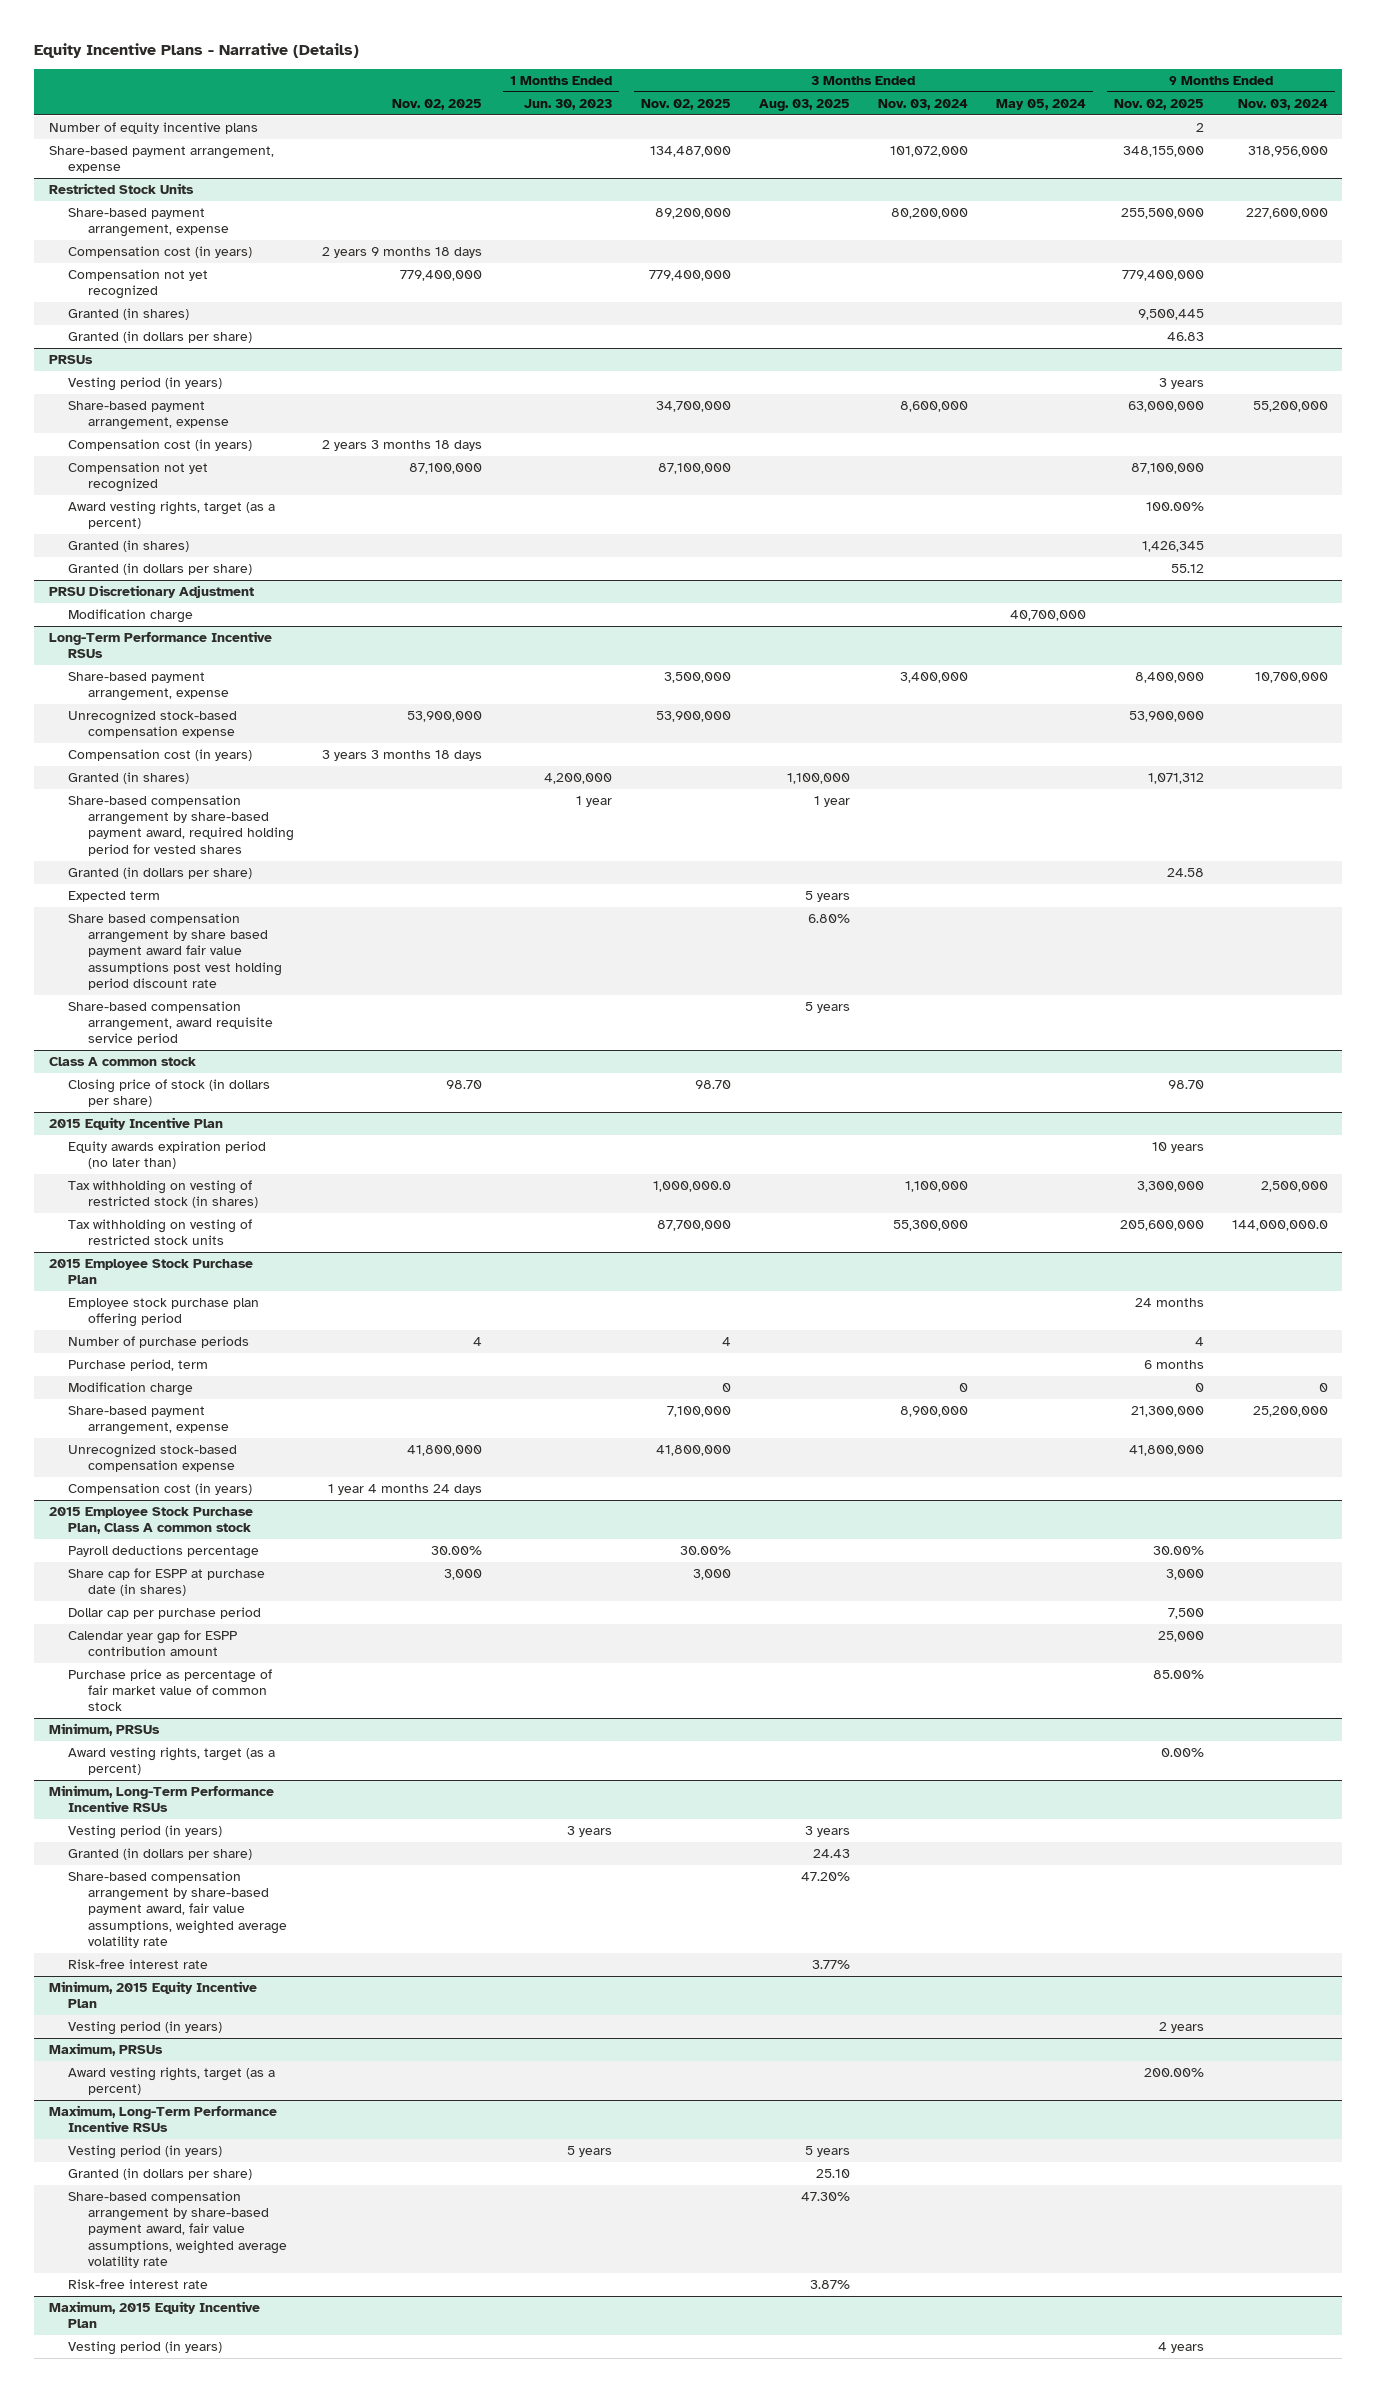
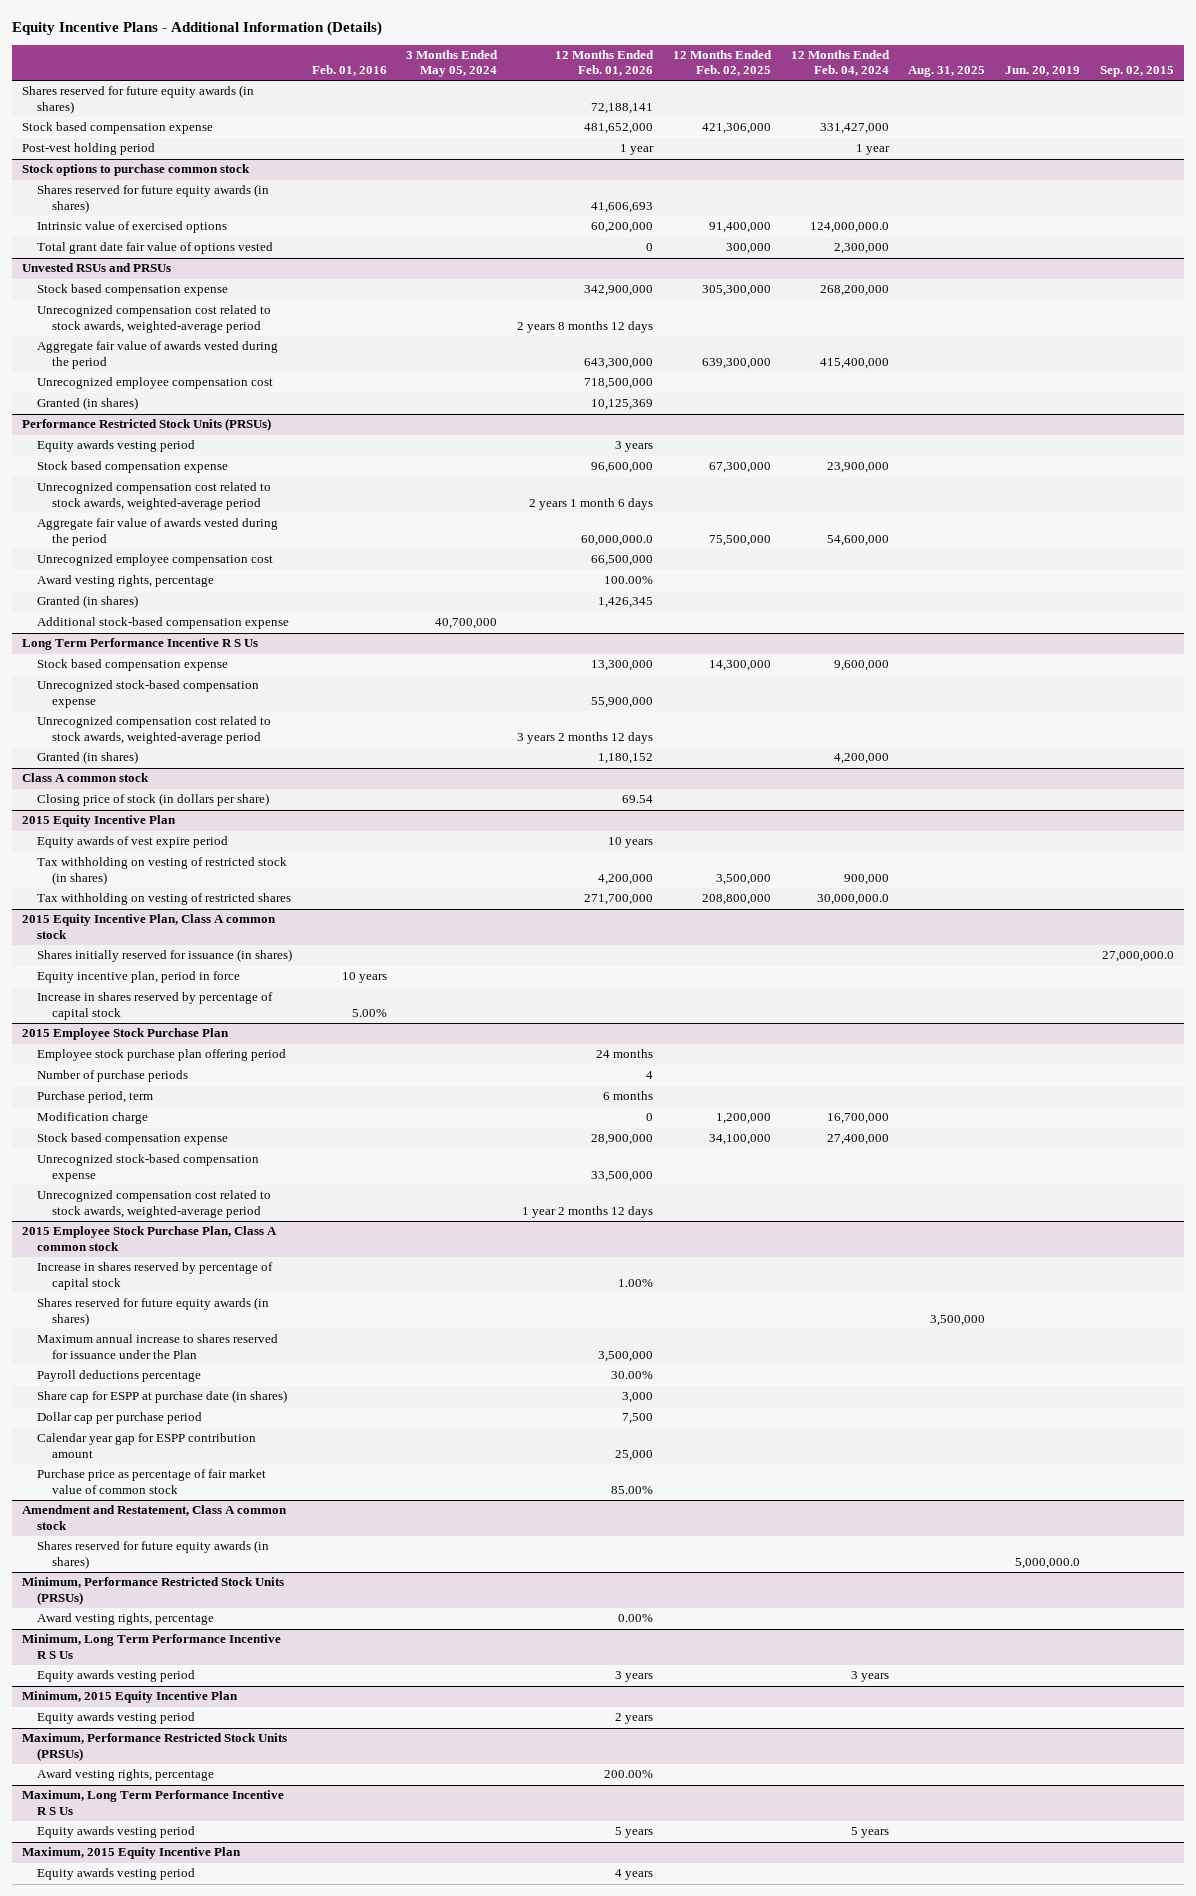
- Equity Incentive Plans - Narrative (Details)
+ Equity Incentive Plans - Additional Information (Details)
- | Nov. 02, 2025 | 1 Months Ended Jun. 30, 2023 | 3 Months Ended Nov. 02, 2025 | 3 Months Ended Aug. 03, 2025 | 3 Months Ended Nov. 03, 2024 | 3 Months Ended May 05, 2024 | 9 Months Ended Nov. 02, 2025 | 9 Months Ended Nov. 03, 2024
+ | Feb. 01, 2016 | 3 Months Ended May 05, 2024 | 12 Months Ended Feb. 01, 2026 | 12 Months Ended Feb. 02, 2025 | 12 Months Ended Feb. 04, 2024 | Aug. 31, 2025 | Jun. 20, 2019 | Sep. 02, 2015
- Number of equity incentive plans | | | | | | | 2 |
- Share-based payment arrangement, expense | | | 134,487,000 | | 101,072,000 | | 348,155,000 | 318,956,000
- Restricted Stock Units
- Share-based payment arrangement, expense | | | 89,200,000 | | 80,200,000 | | 255,500,000 | 227,600,000
- Compensation cost (in years) | 2 years 9 months 18 days | | | | | | |
- Compensation not yet recognized | 779,400,000 | | 779,400,000 | | | | 779,400,000 |
+ Shares reserved for future equity awards (in shares) | | | 72,188,141 | | | | |
+ Stock based compensation expense | | | 481,652,000 | 421,306,000 | 331,427,000 | | |
+ Post-vest holding period | | | 1 year | | 1 year | | |
+ Stock options to purchase common stock
+ Shares reserved for future equity awards (in shares) | | | 41,606,693 | | | | |
+ Intrinsic value of exercised options | | | 60,200,000 | 91,400,000 | 124,000,000.0 | | |
+ Total grant date fair value of options vested | | | 0 | 300,000 | 2,300,000 | | |
+ Unvested RSUs and PRSUs
+ Stock based compensation expense | | | 342,900,000 | 305,300,000 | 268,200,000 | | |
+ Unrecognized compensation cost related to stock awards, weighted-average period | | | 2 years 8 months 12 days | | | | |
+ Aggregate fair value of awards vested during the period | | | 643,300,000 | 639,300,000 | 415,400,000 | | |
+ Unrecognized employee compensation cost | | | 718,500,000 | | | | |
- Granted (in dollars per share) | | | | | | | 46.83 |
- PRSUs
- Vesting period (in years) | | | | | | | 3 years |
- Share-based payment arrangement, expense | | | 34,700,000 | | 8,600,000 | | 63,000,000 | 55,200,000
- Compensation cost (in years) | 2 years 3 months 18 days | | | | | | |
- Compensation not yet recognized | 87,100,000 | | 87,100,000 | | | | 87,100,000 |
- Award vesting rights, target (as a percent) | | | | | | | 100.00% |
+ Performance Restricted Stock Units (PRSUs)
+ Equity awards vesting period | | | 3 years | | | | |
+ Stock based compensation expense | | | 96,600,000 | 67,300,000 | 23,900,000 | | |
+ Unrecognized compensation cost related to stock awards, weighted-average period | | | 2 years 1 month 6 days | | | | |
+ Aggregate fair value of awards vested during the period | | | 60,000,000.0 | 75,500,000 | 54,600,000 | | |
+ Unrecognized employee compensation cost | | | 66,500,000 | | | | |
+ Award vesting rights, percentage | | | 100.00% | | | | |
- Granted (in dollars per share) | | | | | | | 55.12 |
- PRSU Discretionary Adjustment
- Modification charge | | | | | | 40,700,000 | |
- Long-Term Performance Incentive RSUs
- Share-based payment arrangement, expense | | | 3,500,000 | | 3,400,000 | | 8,400,000 | 10,700,000
+ Additional stock-based compensation expense | | 40,700,000 | | | | | |
+ Long Term Performance Incentive R S Us
+ Stock based compensation expense | | | 13,300,000 | 14,300,000 | 9,600,000 | | |
- Compensation cost (in years) | 3 years 3 months 18 days | | | | | | |
+ Unrecognized compensation cost related to stock awards, weighted-average period | | | 3 years 2 months 12 days | | | | |
- Share-based compensation arrangement by share-based payment award, required holding period for vested shares | | 1 year | | 1 year | | | |
- Granted (in dollars per share) | | | | | | | 24.58 |
- Expected term | | | | 5 years | | | |
- Share based compensation arrangement by share based payment award fair value assumptions post vest holding period discount rate | | | | 6.80% | | | |
- Share-based compensation arrangement, award requisite service period | | | | 5 years | | | |
@ 2015 Equity Incentive Plan
- Equity awards expiration period (no later than) | | | | | | | 10 years |
+ Equity awards of vest expire period | | | 10 years | | | | |
- Tax withholding on vesting of restricted stock units | | | 87,700,000 | | 55,300,000 | | 205,600,000 | 144,000,000.0
+ Tax withholding on vesting of restricted shares | | | 271,700,000 | 208,800,000 | 30,000,000.0 | | |
+ 2015 Equity Incentive Plan, Class A common stock
+ Shares initially reserved for issuance (in shares) | | | | | | | | 27,000,000.0
+ Equity incentive plan, period in force | 10 years | | | | | | |
+ Increase in shares reserved by percentage of capital stock | 5.00% | | | | | | |
@ 2015 Employee Stock Purchase Plan
- Share-based payment arrangement, expense | | | 7,100,000 | | 8,900,000 | | 21,300,000 | 25,200,000
+ Stock based compensation expense | | | 28,900,000 | 34,100,000 | 27,400,000 | | |
- Compensation cost (in years) | 1 year 4 months 24 days | | | | | | |
+ Unrecognized compensation cost related to stock awards, weighted-average period | | | 1 year 2 months 12 days | | | | |
@ 2015 Employee Stock Purchase Plan, Class A common stock
+ Increase in shares reserved by percentage of capital stock | | | 1.00% | | | | |
+ Shares reserved for future equity awards (in shares) | | | | | | 3,500,000 | |
+ Maximum annual increase to shares reserved for issuance under the Plan | | | 3,500,000 | | | | |
- Minimum, PRSUs
- Award vesting rights, target (as a percent) | | | | | | | 0.00% |
- Minimum, Long-Term Performance Incentive RSUs
- Vesting period (in years) | | 3 years | | 3 years | | | |
- Granted (in dollars per share) | | | | 24.43 | | | |
- Share-based compensation arrangement by share-based payment award, fair value assumptions, weighted average volatility rate | | | | 47.20% | | | |
- Risk-free interest rate | | | | 3.77% | | | |
+ Amendment and Restatement, Class A common stock
+ Shares reserved for future equity awards (in shares) | | | | | | | 5,000,000.0 |
+ Minimum, Performance Restricted Stock Units (PRSUs)
+ Award vesting rights, percentage | | | 0.00% | | | | |
+ Minimum, Long Term Performance Incentive R S Us
+ Equity awards vesting period | | | 3 years | | 3 years | | |
@ Minimum, 2015 Equity Incentive Plan
- Vesting period (in years) | | | | | | | 2 years |
- Maximum, PRSUs
- Award vesting rights, target (as a percent) | | | | | | | 200.00% |
- Maximum, Long-Term Performance Incentive RSUs
- Vesting period (in years) | | 5 years | | 5 years | | | |
- Granted (in dollars per share) | | | | 25.10 | | | |
- Share-based compensation arrangement by share-based payment award, fair value assumptions, weighted average volatility rate | | | | 47.30% | | | |
- Risk-free interest rate | | | | 3.87% | | | |
@ Minimum, 2015 Equity Incentive Plan
+ Equity awards vesting period | | | 2 years | | | | |
+ Maximum, Performance Restricted Stock Units (PRSUs)
+ Award vesting rights, percentage | | | 200.00% | | | | |
+ Maximum, Long Term Performance Incentive R S Us
+ Equity awards vesting period | | | 5 years | | 5 years | | |
@ Maximum, 2015 Equity Incentive Plan
- Vesting period (in years) | | | | | | | 4 years |
+ Equity awards vesting period | | | 4 years | | | | |

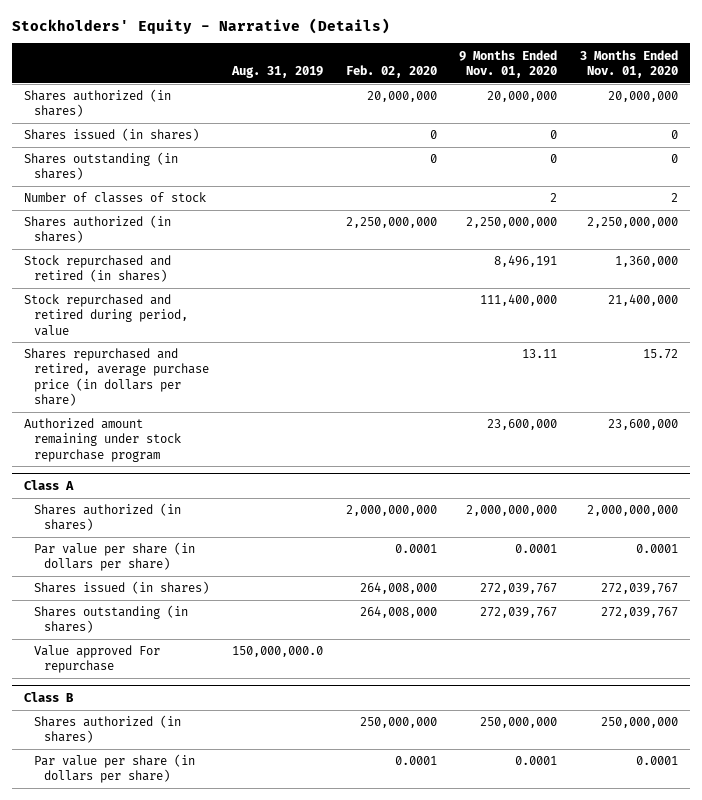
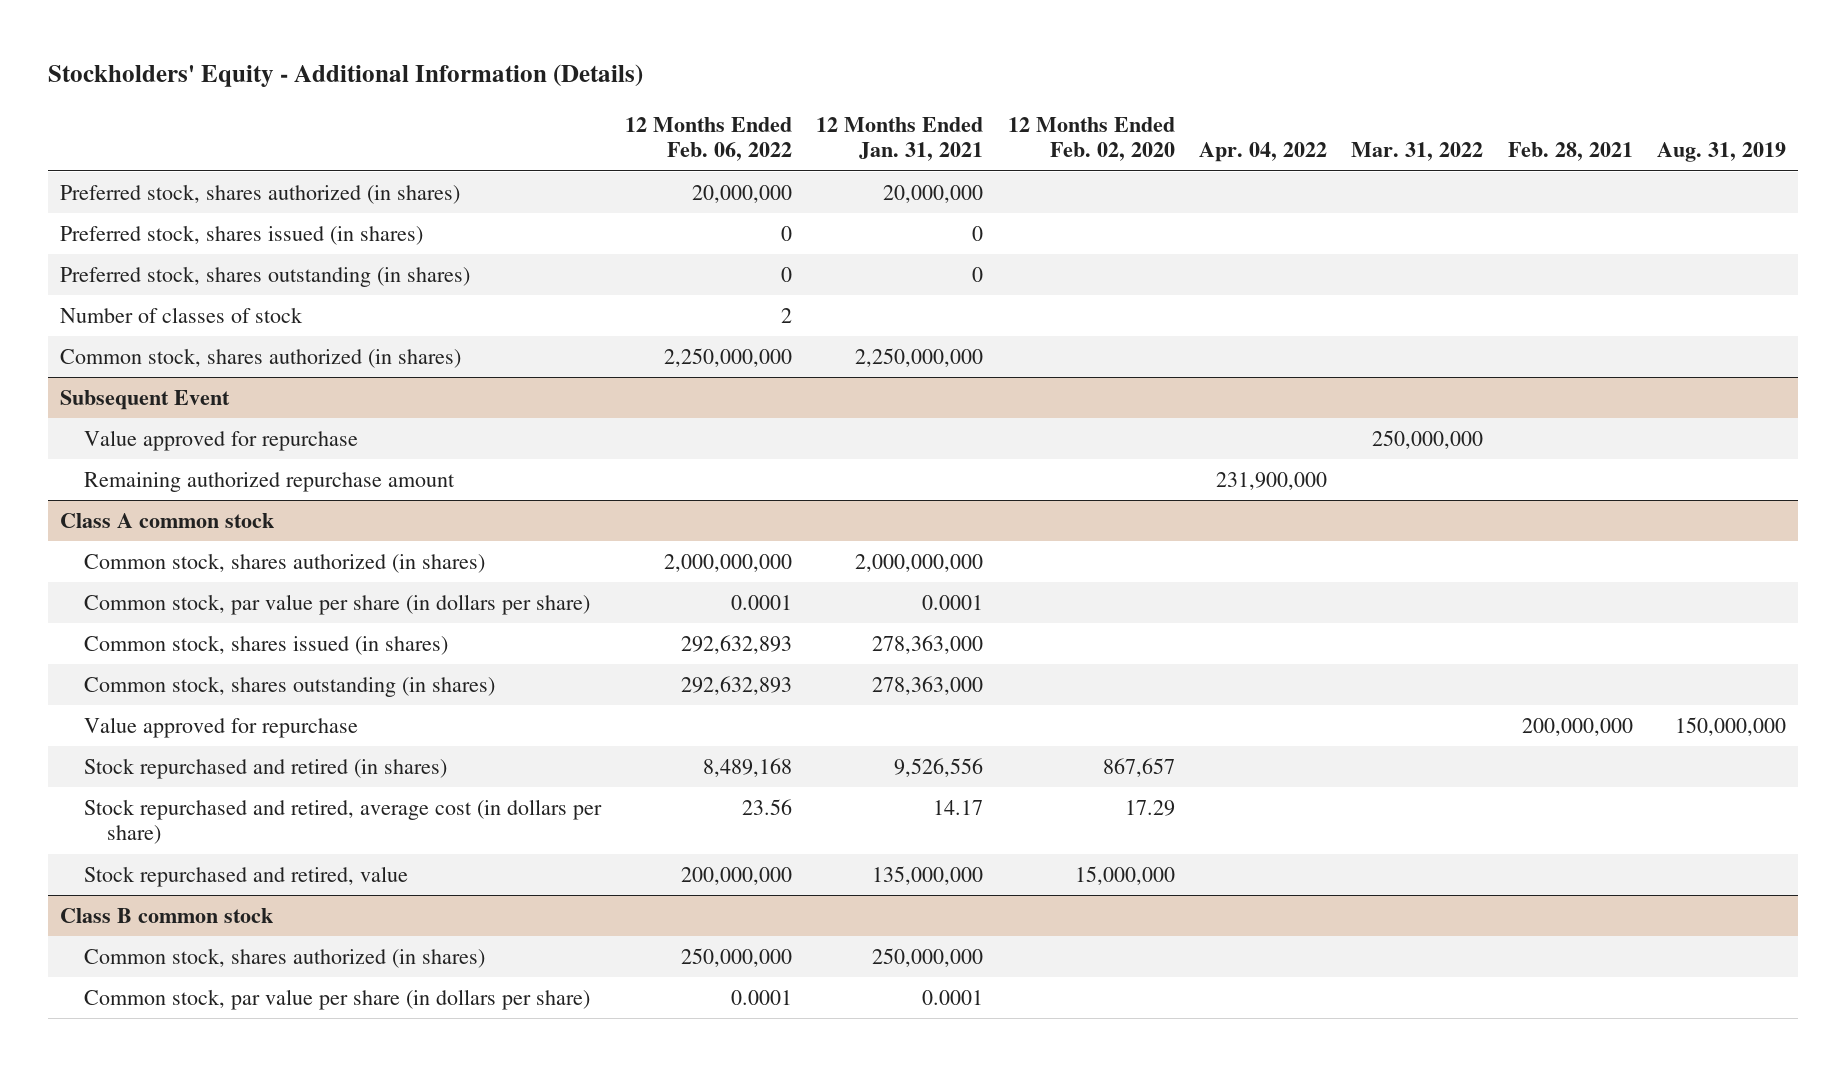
- Stockholders' Equity - Narrative (Details)
+ Stockholders' Equity - Additional Information (Details)
- | Aug. 31, 2019 | Feb. 02, 2020 | 9 Months Ended Nov. 01, 2020 | 3 Months Ended Nov. 01, 2020
+ | 12 Months Ended Feb. 06, 2022 | 12 Months Ended Jan. 31, 2021 | 12 Months Ended Feb. 02, 2020 | Apr. 04, 2022 | Mar. 31, 2022 | Feb. 28, 2021 | Aug. 31, 2019
- Shares authorized (in shares) | | 20,000,000 | 20,000,000 | 20,000,000
- Shares issued (in shares) | | 0 | 0 | 0
- Shares outstanding (in shares) | | 0 | 0 | 0
+ Preferred stock, shares authorized (in shares) | 20,000,000 | 20,000,000 | | | | |
+ Preferred stock, shares issued (in shares) | 0 | 0 | | | | |
+ Preferred stock, shares outstanding (in shares) | 0 | 0 | | | | |
- Shares authorized (in shares) | | 2,250,000,000 | 2,250,000,000 | 2,250,000,000
- Stock repurchased and retired (in shares) | | | 8,496,191 | 1,360,000
- Stock repurchased and retired during period, value | | | 111,400,000 | 21,400,000
- Shares repurchased and retired, average purchase price (in dollars per share) | | | 13.11 | 15.72
- Authorized amount remaining under stock repurchase program | | | 23,600,000 | 23,600,000
- Class A
- Shares authorized (in shares) | | 2,000,000,000 | 2,000,000,000 | 2,000,000,000
- Par value per share (in dollars per share) | | 0.0001 | 0.0001 | 0.0001
- Shares issued (in shares) | | 264,008,000 | 272,039,767 | 272,039,767
- Shares outstanding (in shares) | | 264,008,000 | 272,039,767 | 272,039,767
- Value approved For repurchase | 150,000,000.0 | | |
- Class B
- Shares authorized (in shares) | | 250,000,000 | 250,000,000 | 250,000,000
- Par value per share (in dollars per share) | | 0.0001 | 0.0001 | 0.0001
+ Common stock, shares authorized (in shares) | 2,250,000,000 | 2,250,000,000 | | | | |
+ Subsequent Event
+ Value approved for repurchase | | | | | 250,000,000 | |
+ Remaining authorized repurchase amount | | | | 231,900,000 | | |
+ Class A common stock
+ Common stock, shares authorized (in shares) | 2,000,000,000 | 2,000,000,000 | | | | |
+ Common stock, par value per share (in dollars per share) | 0.0001 | 0.0001 | | | | |
+ Common stock, shares issued (in shares) | 292,632,893 | 278,363,000 | | | | |
+ Common stock, shares outstanding (in shares) | 292,632,893 | 278,363,000 | | | | |
+ Value approved for repurchase | | | | | | 200,000,000 | 150,000,000
+ Stock repurchased and retired (in shares) | 8,489,168 | 9,526,556 | 867,657 | | | |
+ Stock repurchased and retired, average cost (in dollars per share) | 23.56 | 14.17 | 17.29 | | | |
+ Stock repurchased and retired, value | 200,000,000 | 135,000,000 | 15,000,000 | | | |
+ Class B common stock
+ Common stock, shares authorized (in shares) | 250,000,000 | 250,000,000 | | | | |
+ Common stock, par value per share (in dollars per share) | 0.0001 | 0.0001 | | | | |

